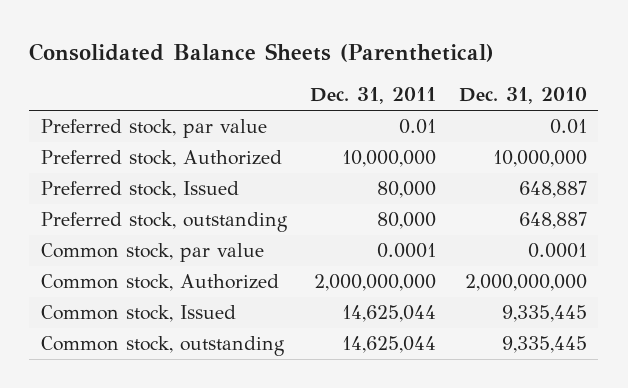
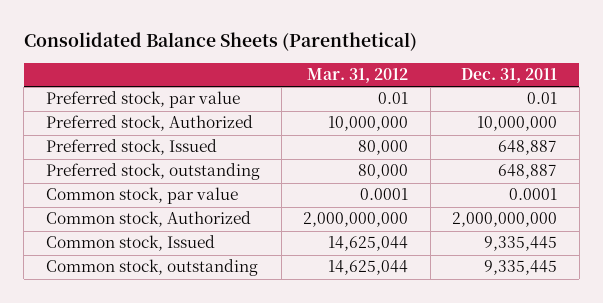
- | Dec. 31, 2011 | Dec. 31, 2010
+ | Mar. 31, 2012 | Dec. 31, 2011
- Preferred stock, Issued | 80,000 | 648,887
- Preferred stock, outstanding | 80,000 | 648,887
+ Preferred stock, Issued | 80,000 | 648,887
+ Preferred stock, outstanding | 80,000 | 648,887
- Common stock, Issued | 14,625,044 | 9,335,445
- Common stock, outstanding | 14,625,044 | 9,335,445
+ Common stock, Issued | 14,625,044 | 9,335,445
+ Common stock, outstanding | 14,625,044 | 9,335,445

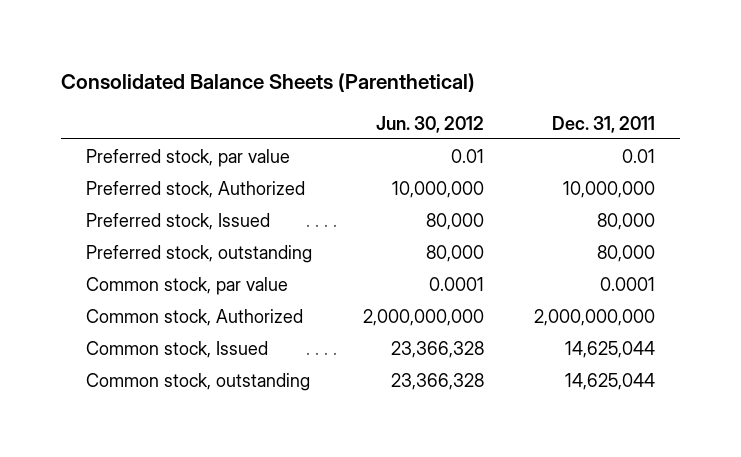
- | Mar. 31, 2012 | Dec. 31, 2011
+ | Jun. 30, 2012 | Dec. 31, 2011
- Preferred stock, Issued | 80,000 | 648,887
- Preferred stock, outstanding | 80,000 | 648,887
+ Preferred stock, Issued | 80,000 | 80,000
+ Preferred stock, outstanding | 80,000 | 80,000
- Common stock, Issued | 14,625,044 | 9,335,445
- Common stock, outstanding | 14,625,044 | 9,335,445
+ Common stock, Issued | 23,366,328 | 14,625,044
+ Common stock, outstanding | 23,366,328 | 14,625,044

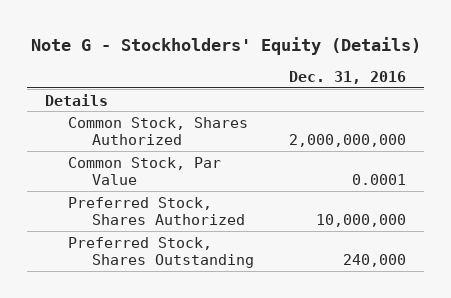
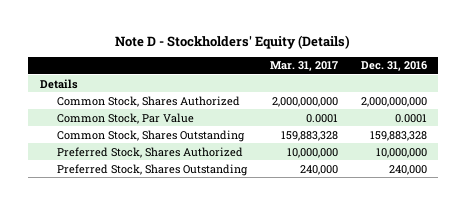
- Note G - Stockholders' Equity (Details)
+ Note D - Stockholders' Equity (Details)
- | Dec. 31, 2016
+ | Mar. 31, 2017 | Dec. 31, 2016
+ Common Stock, Shares Outstanding | 159,883,328 | 159,883,328

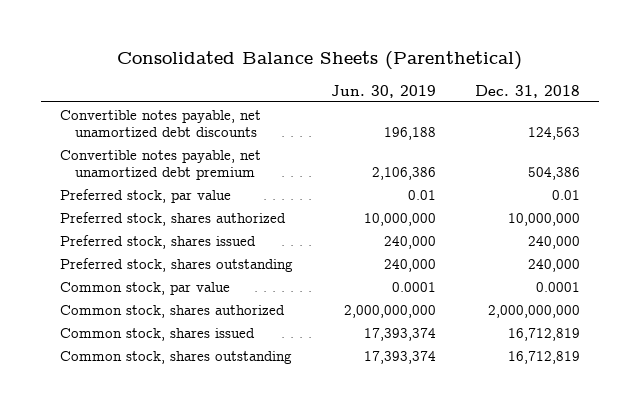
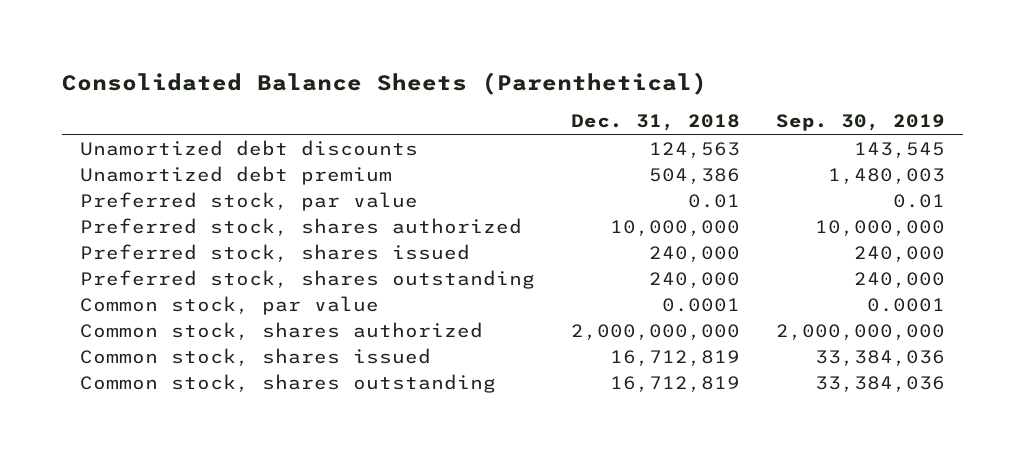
- | Jun. 30, 2019 | Dec. 31, 2018
+ | Dec. 31, 2018 | Sep. 30, 2019
- Convertible notes payable, net unamortized debt discounts | 196,188 | 124,563
- Convertible notes payable, net unamortized debt premium | 2,106,386 | 504,386
+ Unamortized debt discounts | 124,563 | 143,545
+ Unamortized debt premium | 504,386 | 1,480,003

